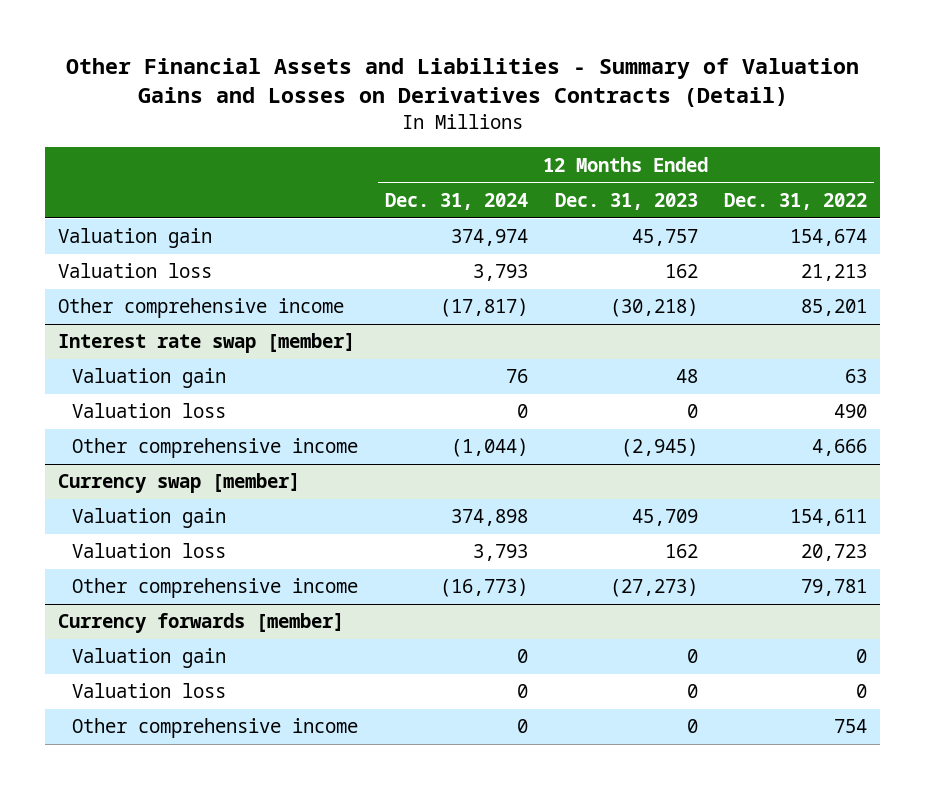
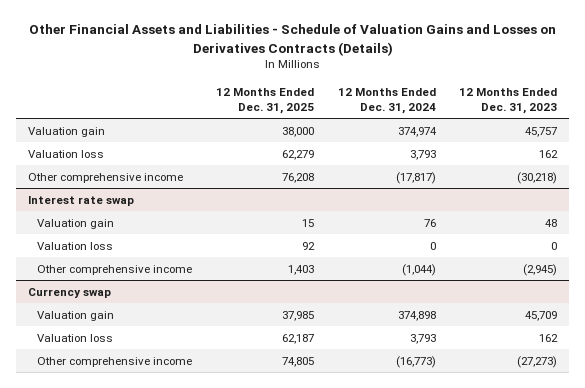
- Other Financial Assets and Liabilities - Summary of Valuation Gains and Losses on Derivatives Contracts (Detail)
+ Other Financial Assets and Liabilities - Schedule of Valuation Gains and Losses on Derivatives Contracts (Details)
- | 12 Months Ended Dec. 31, 2024 | 12 Months Ended Dec. 31, 2023 | 12 Months Ended Dec. 31, 2022
+ | 12 Months Ended Dec. 31, 2025 | 12 Months Ended Dec. 31, 2024 | 12 Months Ended Dec. 31, 2023
- Interest rate swap [member]
+ Interest rate swap
- Currency swap [member]
+ Currency swap
- Currency forwards [member]
- Valuation gain | 0 | 0 | 0
- Valuation loss | 0 | 0 | 0
- Other comprehensive income | 0 | 0 | 754

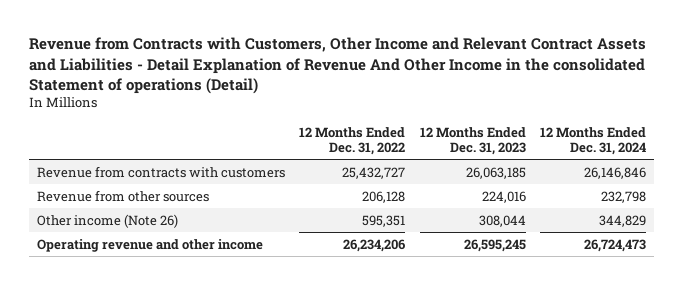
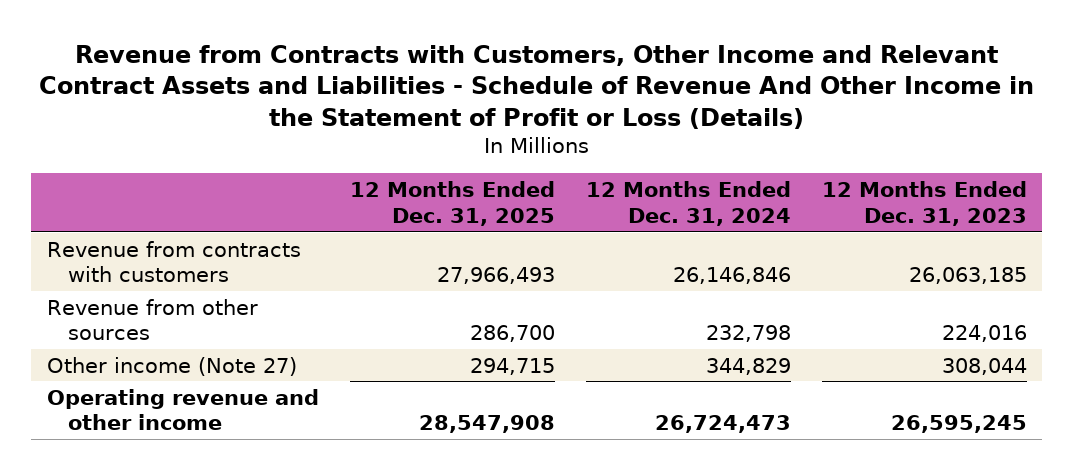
- Revenue from Contracts with Customers, Other Income and Relevant Contract Assets and Liabilities - Detail Explanation of Revenue And Other Income in the consolidated Statement of operations (Detail)
+ Revenue from Contracts with Customers, Other Income and Relevant Contract Assets and Liabilities - Schedule of Revenue And Other Income in the Statement of Profit or Loss (Details)
- | 12 Months Ended Dec. 31, 2022 | 12 Months Ended Dec. 31, 2023 | 12 Months Ended Dec. 31, 2024
+ | 12 Months Ended Dec. 31, 2025 | 12 Months Ended Dec. 31, 2024 | 12 Months Ended Dec. 31, 2023
- Other income (Note 26) | 595,351 | 308,044 | 344,829
+ Other income (Note 27) | 294,715 | 344,829 | 308,044

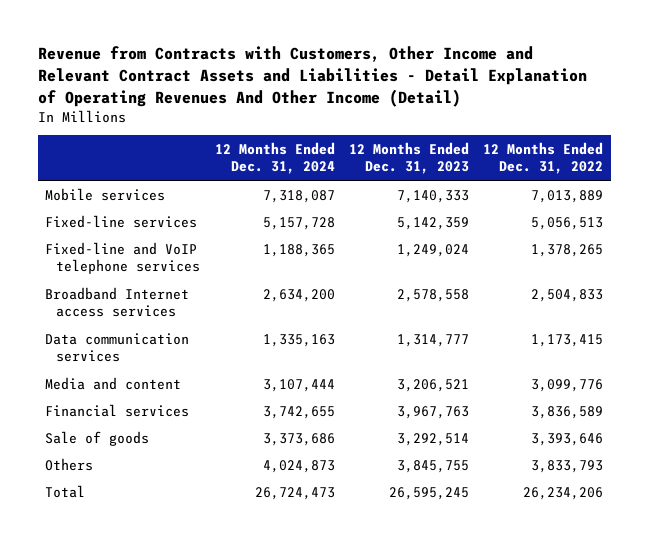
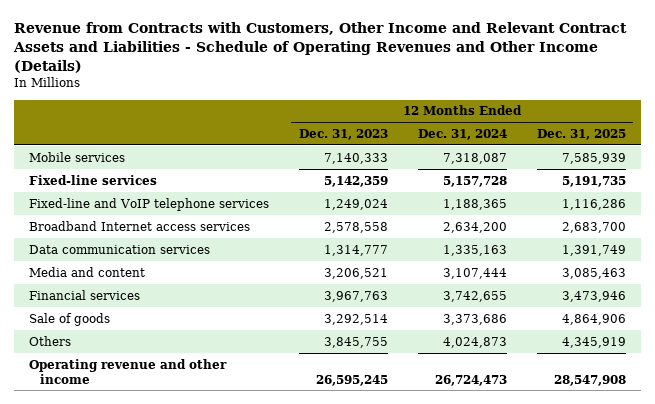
- Revenue from Contracts with Customers, Other Income and Relevant Contract Assets and Liabilities - Detail Explanation of Operating Revenues And Other Income (Detail)
+ Revenue from Contracts with Customers, Other Income and Relevant Contract Assets and Liabilities - Schedule of Operating Revenues and Other Income (Details)
- | 12 Months Ended Dec. 31, 2024 | 12 Months Ended Dec. 31, 2023 | 12 Months Ended Dec. 31, 2022
+ | 12 Months Ended Dec. 31, 2023 | 12 Months Ended Dec. 31, 2024 | 12 Months Ended Dec. 31, 2025
- Total | 26,724,473 | 26,595,245 | 26,234,206
+ Operating revenue and other income | 26,595,245 | 26,724,473 | 28,547,908

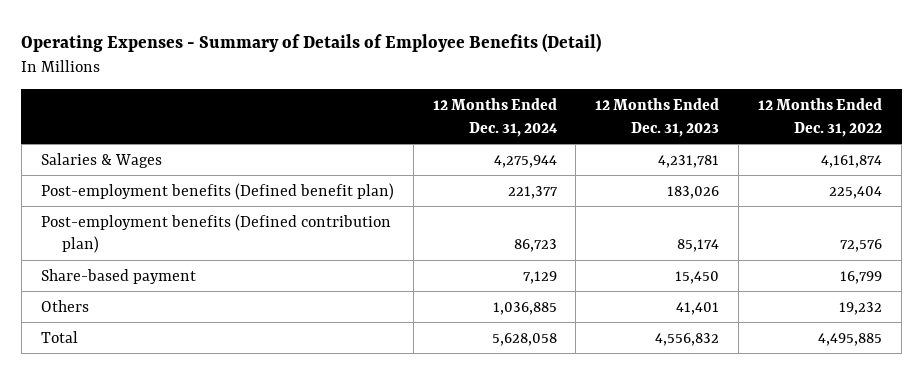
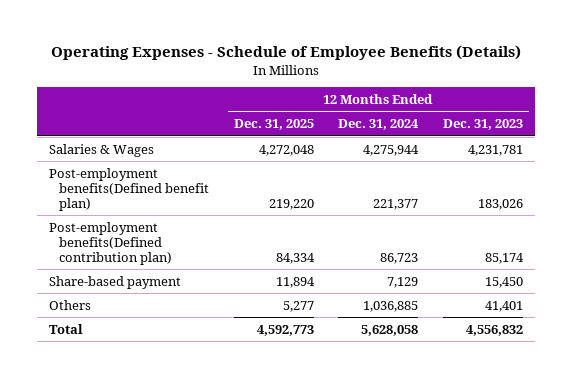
- Operating Expenses - Summary of Details of Employee Benefits (Detail)
+ Operating Expenses - Schedule of Employee Benefits (Details)
- | 12 Months Ended Dec. 31, 2024 | 12 Months Ended Dec. 31, 2023 | 12 Months Ended Dec. 31, 2022
+ | 12 Months Ended Dec. 31, 2025 | 12 Months Ended Dec. 31, 2024 | 12 Months Ended Dec. 31, 2023
- Post-employment benefits (Defined benefit plan) | 221,377 | 183,026 | 225,404
- Post-employment benefits (Defined contribution plan) | 86,723 | 85,174 | 72,576
+ Post-employment benefits(Defined benefit plan) | 219,220 | 221,377 | 183,026
+ Post-employment benefits(Defined contribution plan) | 84,334 | 86,723 | 85,174

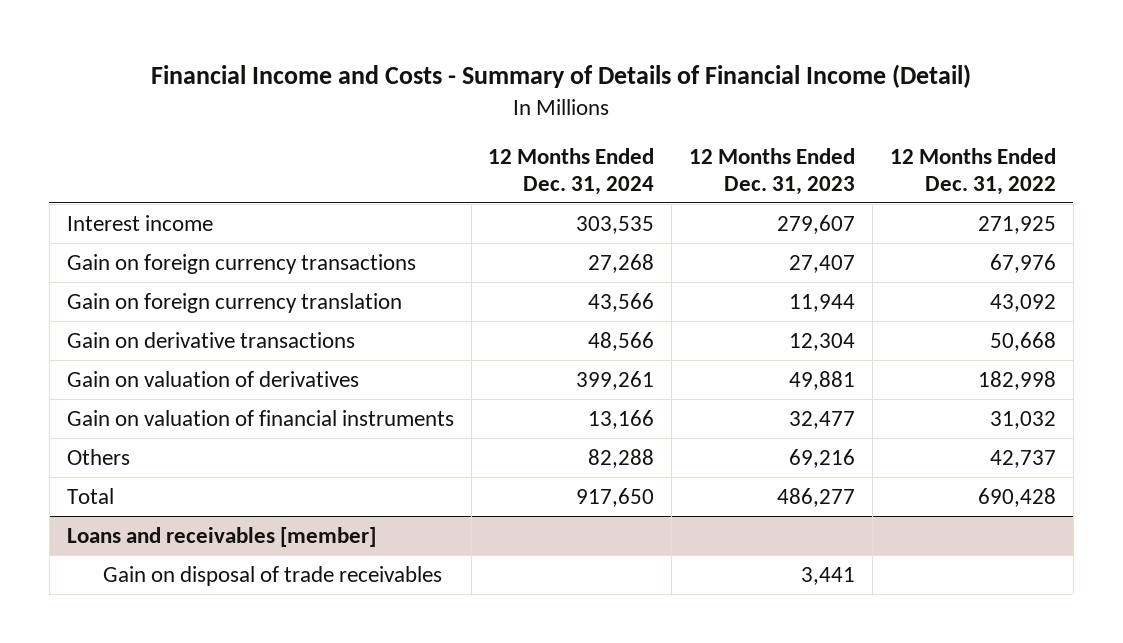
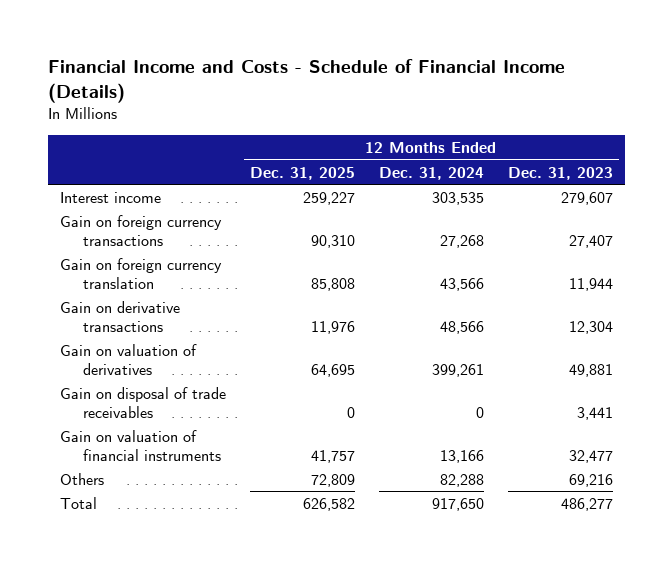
- Financial Income and Costs - Summary of Details of Financial Income (Detail)
+ Financial Income and Costs - Schedule of Financial Income (Details)
- | 12 Months Ended Dec. 31, 2024 | 12 Months Ended Dec. 31, 2023 | 12 Months Ended Dec. 31, 2022
+ | 12 Months Ended Dec. 31, 2025 | 12 Months Ended Dec. 31, 2024 | 12 Months Ended Dec. 31, 2023
+ Gain on disposal of trade receivables | 0 | 0 | 3,441
- Loans and receivables [member]
- Gain on disposal of trade receivables | | 3,441 |

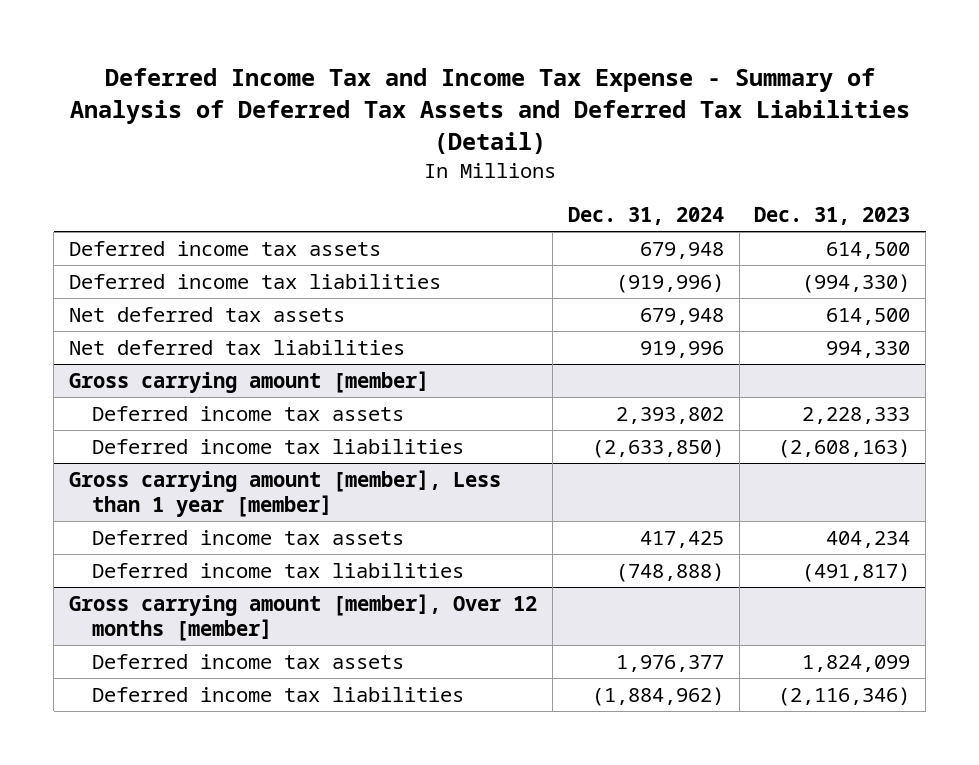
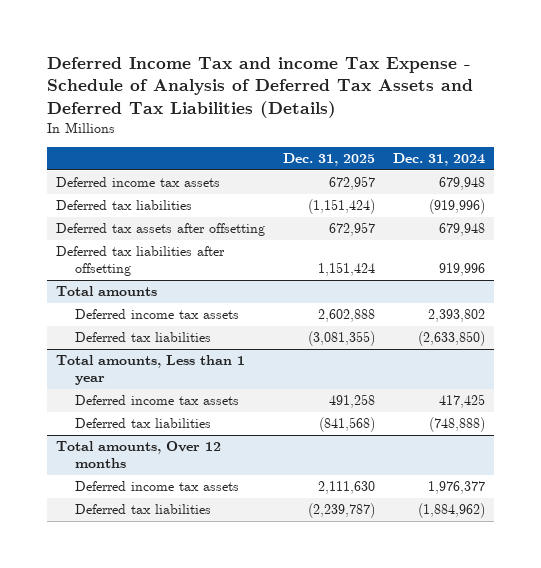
- Deferred Income Tax and Income Tax Expense - Summary of Analysis of Deferred Tax Assets and Deferred Tax Liabilities (Detail)
+ Deferred Income Tax and income Tax Expense - Schedule of Analysis of Deferred Tax Assets and Deferred Tax Liabilities (Details)
- | Dec. 31, 2024 | Dec. 31, 2023
+ | Dec. 31, 2025 | Dec. 31, 2024
- Deferred income tax liabilities | (919,996) | (994,330)
- Net deferred tax assets | 679,948 | 614,500
- Net deferred tax liabilities | 919,996 | 994,330
- Gross carrying amount [member]
+ Deferred tax liabilities | (1,151,424) | (919,996)
+ Deferred tax assets after offsetting | 672,957 | 679,948
+ Deferred tax liabilities after offsetting | 1,151,424 | 919,996
+ Total amounts
- Deferred income tax liabilities | (2,633,850) | (2,608,163)
- Gross carrying amount [member], Less than 1 year [member]
+ Deferred tax liabilities | (3,081,355) | (2,633,850)
+ Total amounts, Less than 1 year
- Deferred income tax liabilities | (748,888) | (491,817)
- Gross carrying amount [member], Over 12 months [member]
+ Deferred tax liabilities | (841,568) | (748,888)
+ Total amounts, Over 12 months
- Deferred income tax liabilities | (1,884,962) | (2,116,346)
+ Deferred tax liabilities | (2,239,787) | (1,884,962)

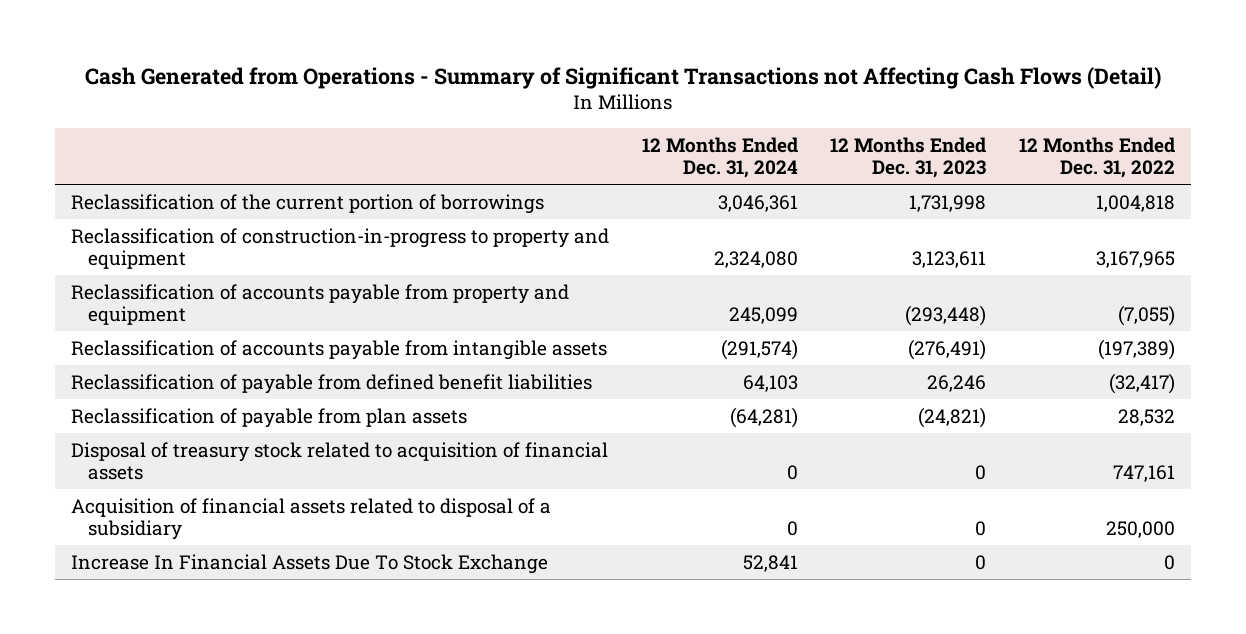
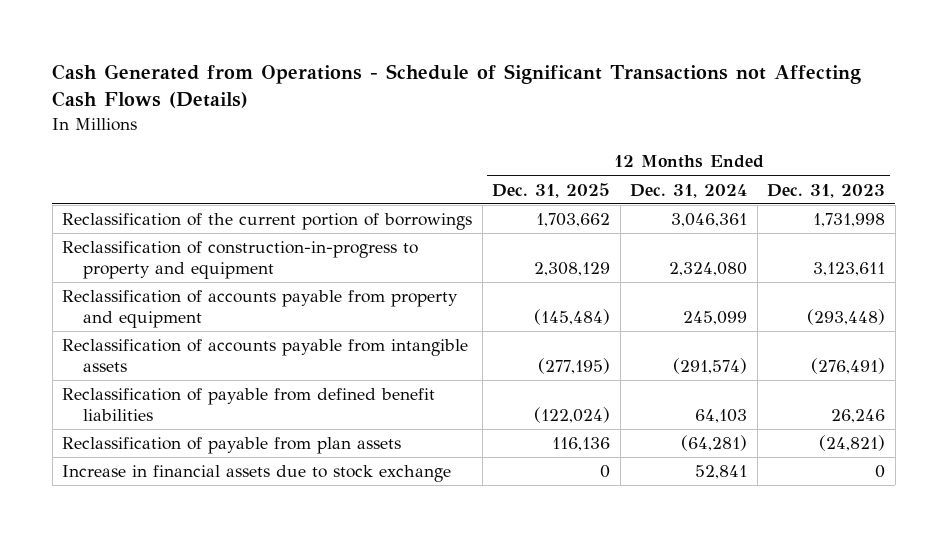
- Cash Generated from Operations - Summary of Significant Transactions not Affecting Cash Flows (Detail)
+ Cash Generated from Operations - Schedule of Significant Transactions not Affecting Cash Flows (Details)
- | 12 Months Ended Dec. 31, 2024 | 12 Months Ended Dec. 31, 2023 | 12 Months Ended Dec. 31, 2022
+ | 12 Months Ended Dec. 31, 2025 | 12 Months Ended Dec. 31, 2024 | 12 Months Ended Dec. 31, 2023
- Disposal of treasury stock related to acquisition of financial assets | 0 | 0 | 747,161
- Acquisition of financial assets related to disposal of a subsidiary | 0 | 0 | 250,000
- Increase In Financial Assets Due To Stock Exchange | 52,841 | 0 | 0
+ Increase in financial assets due to stock exchange | 0 | 52,841 | 0

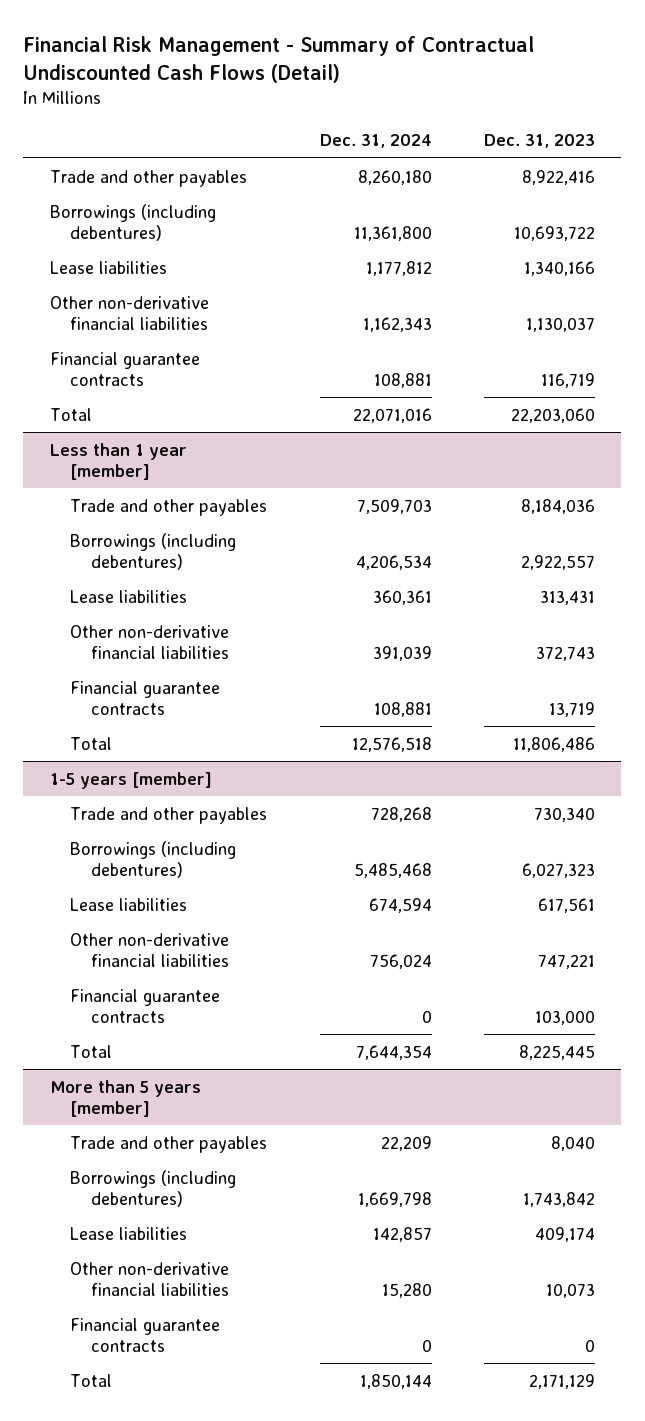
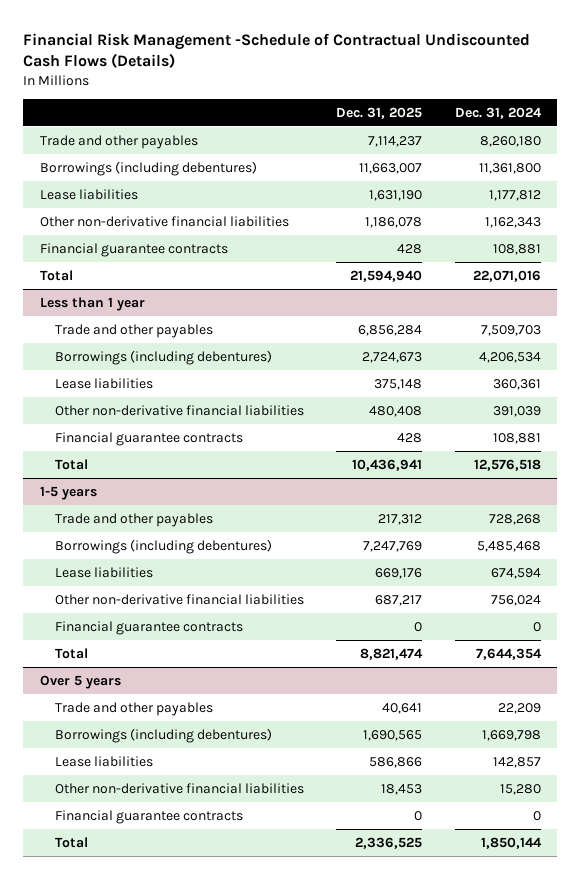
- Financial Risk Management - Summary of Contractual Undiscounted Cash Flows (Detail)
+ Financial Risk Management -Schedule of Contractual Undiscounted Cash Flows (Details)
- | Dec. 31, 2024 | Dec. 31, 2023
+ | Dec. 31, 2025 | Dec. 31, 2024
- Less than 1 year [member]
+ Less than 1 year
- 1-5 years [member]
+ 1-5 years
- More than 5 years [member]
+ Over 5 years

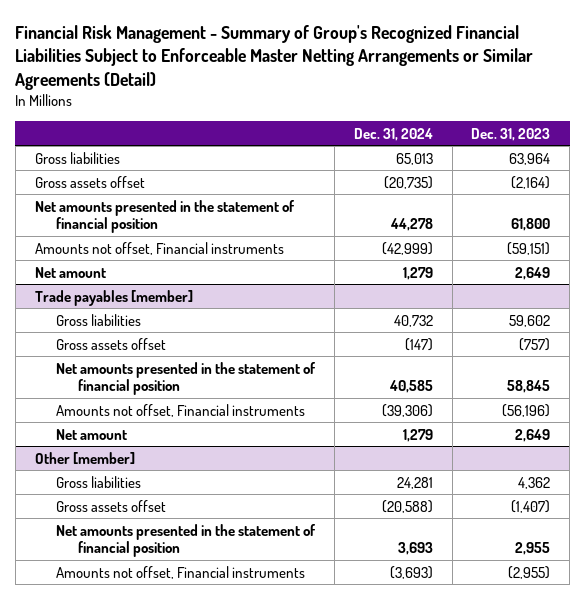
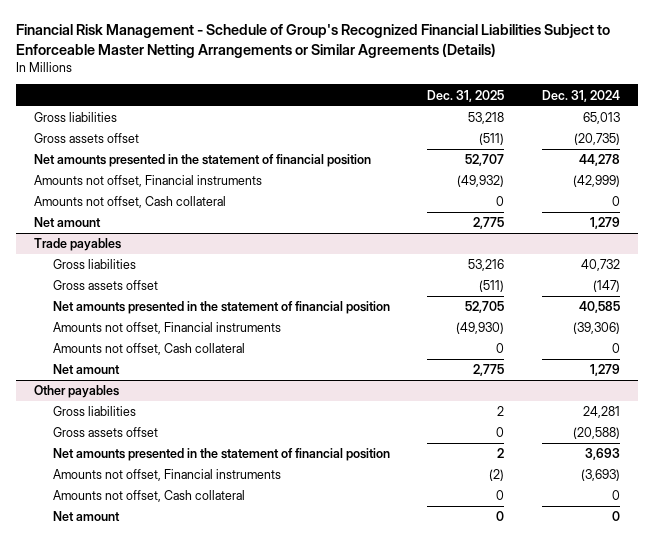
- Financial Risk Management - Summary of Group's Recognized Financial Liabilities Subject to Enforceable Master Netting Arrangements or Similar Agreements (Detail)
+ Financial Risk Management - Schedule of Group's Recognized Financial Liabilities Subject to Enforceable Master Netting Arrangements or Similar Agreements (Details)
- | Dec. 31, 2024 | Dec. 31, 2023
+ | Dec. 31, 2025 | Dec. 31, 2024
+ Amounts not offset, Cash collateral | 0 | 0
- Trade payables [member]
+ Trade payables
+ Amounts not offset, Cash collateral | 0 | 0
- Other [member]
+ Other payables
+ Amounts not offset, Cash collateral | 0 | 0
+ Net amount | 0 | 0

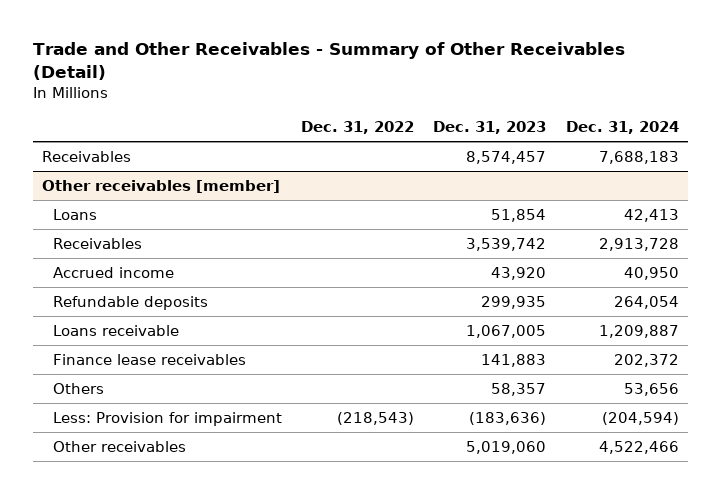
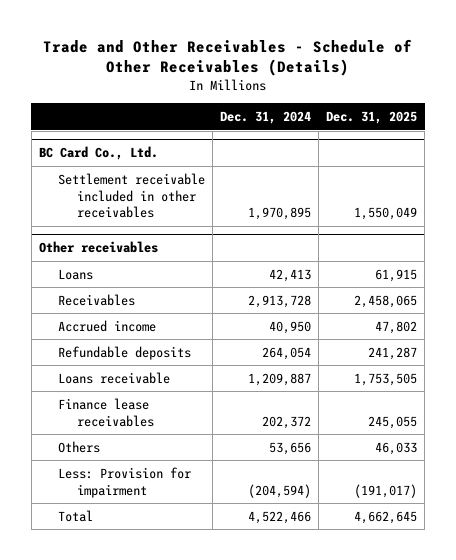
- Trade and Other Receivables - Summary of Other Receivables (Detail)
+ Trade and Other Receivables - Schedule of Other Receivables (Details)
- | Dec. 31, 2022 | Dec. 31, 2023 | Dec. 31, 2024
+ | Dec. 31, 2024 | Dec. 31, 2025
- Receivables | | 8,574,457 | 7,688,183
- Other receivables [member]
+ BC Card Co., Ltd.
+ Settlement receivable included in other receivables | 1,970,895 | 1,550,049
+ Other receivables
- Other receivables | | 5,019,060 | 4,522,466
+ Total | 4,522,466 | 4,662,645

